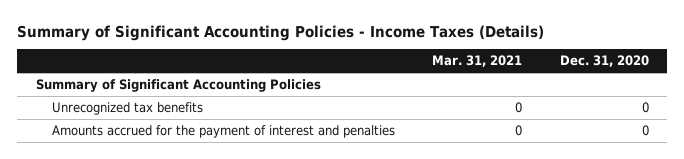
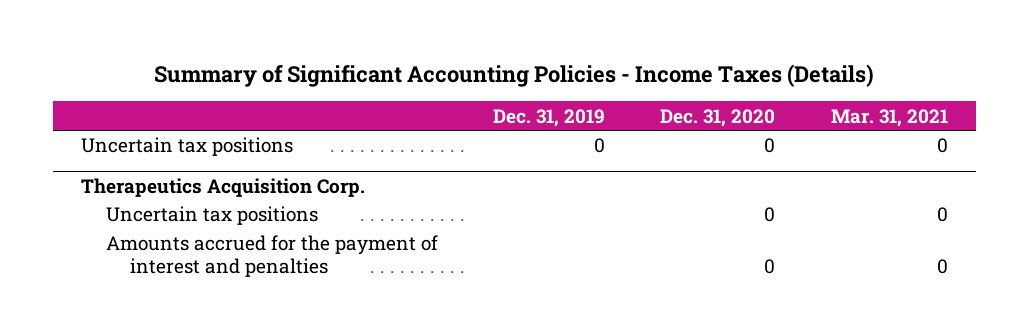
- | Mar. 31, 2021 | Dec. 31, 2020
+ | Dec. 31, 2019 | Dec. 31, 2020 | Mar. 31, 2021
- Summary of Significant Accounting Policies
- Unrecognized tax benefits | 0 | 0
+ Uncertain tax positions | 0 | 0 | 0
+ Therapeutics Acquisition Corp.
+ Uncertain tax positions | | 0 | 0

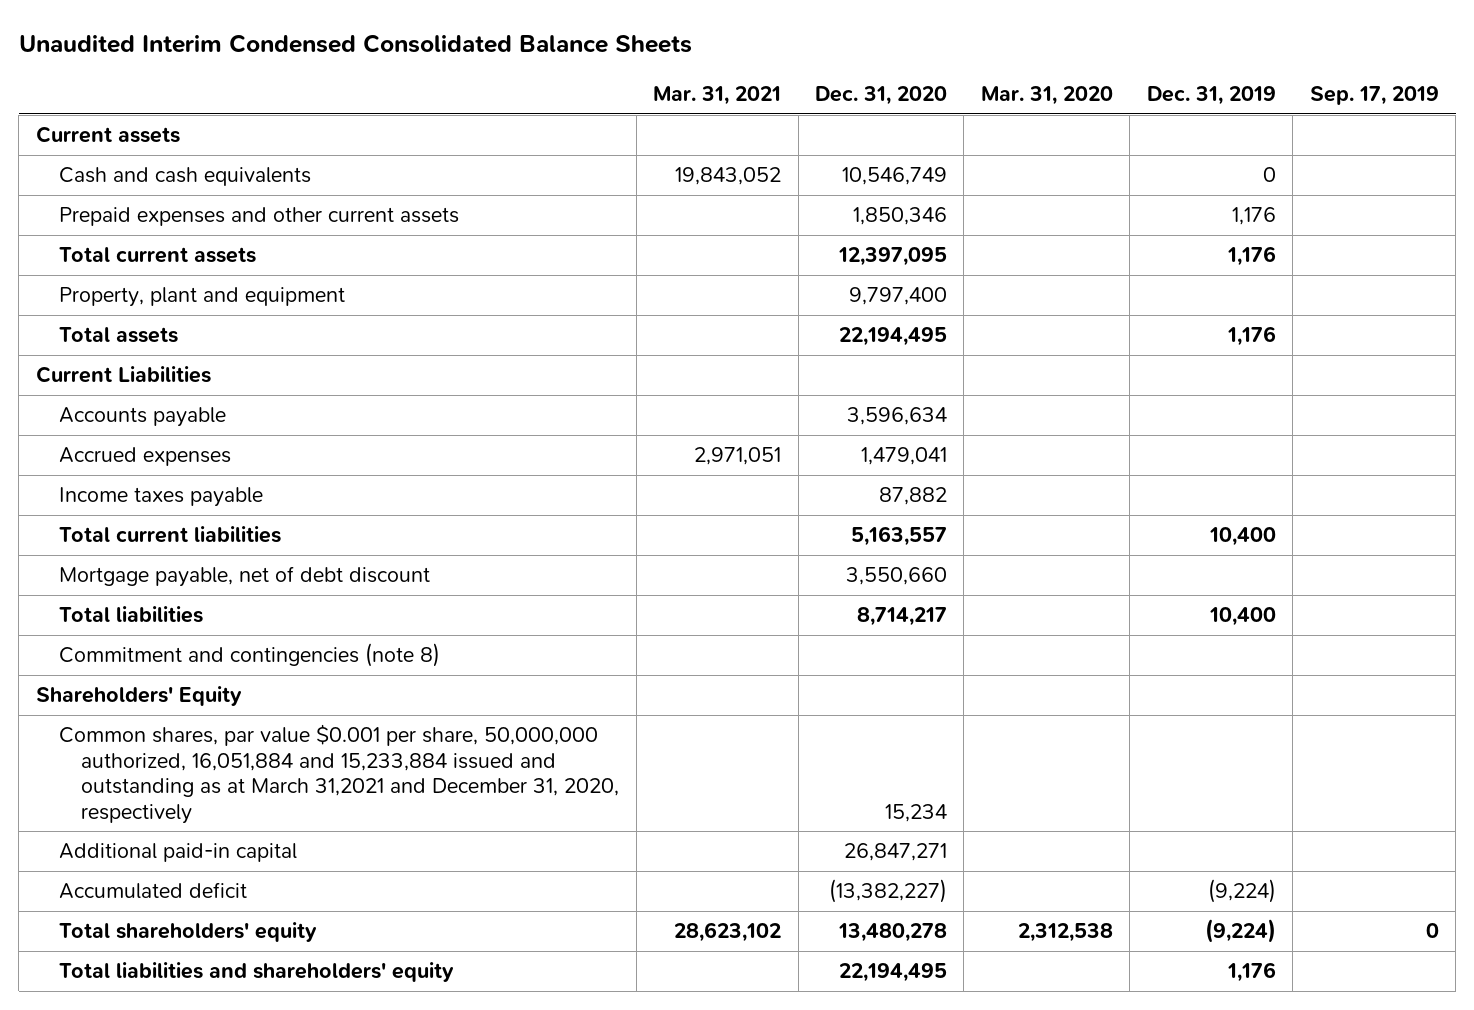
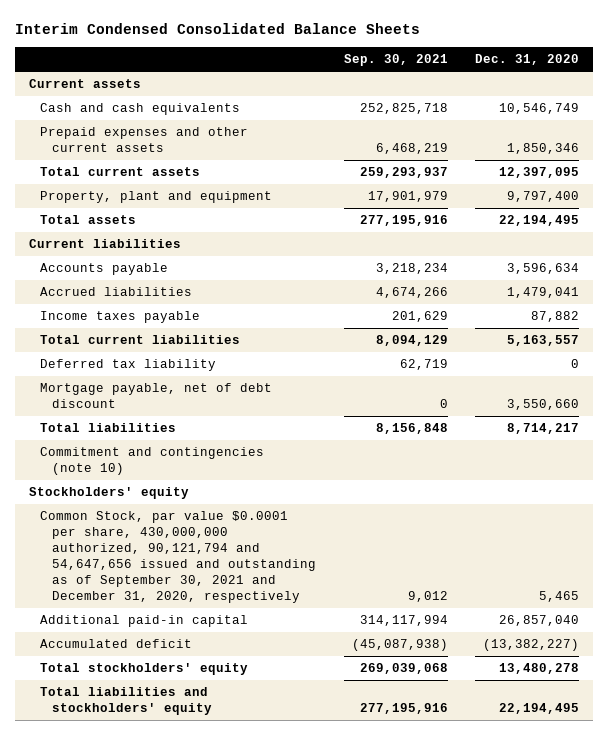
- Unaudited Interim Condensed Consolidated Balance Sheets
+ Interim Condensed Consolidated Balance Sheets
- | Mar. 31, 2021 | Dec. 31, 2020 | Mar. 31, 2020 | Dec. 31, 2019 | Sep. 17, 2019
+ | Sep. 30, 2021 | Dec. 31, 2020
- Current Liabilities
+ Current liabilities
- Accrued expenses | 2,971,051 | 1,479,041 | | |
+ Accrued liabilities | 4,674,266 | 1,479,041
+ Deferred tax liability | 62,719 | 0
- Commitment and contingencies (note 8)
- Shareholders' Equity
- Common shares, par value $0.001 per share, 50,000,000 authorized, 16,051,884 and 15,233,884 issued and outstanding as at March 31,2021 and December 31, 2020, respectively | | 15,234 | | |
- Additional paid-in capital | | 26,847,271 | | |
+ Commitment and contingencies (note 10)
+ Stockholders' equity
+ Common Stock, par value $0.0001 per share, 430,000,000 authorized, 90,121,794 and 54,647,656 issued and outstanding as of September 30, 2021 and December 31, 2020, respectively | 9,012 | 5,465
+ Additional paid-in capital | 314,117,994 | 26,857,040
- Total shareholders' equity | 28,623,102 | 13,480,278 | 2,312,538 | (9,224) | 0
- Total liabilities and shareholders' equity | | 22,194,495 | | 1,176 |
+ Total stockholders' equity | 269,039,068 | 13,480,278
+ Total liabilities and stockholders' equity | 277,195,916 | 22,194,495

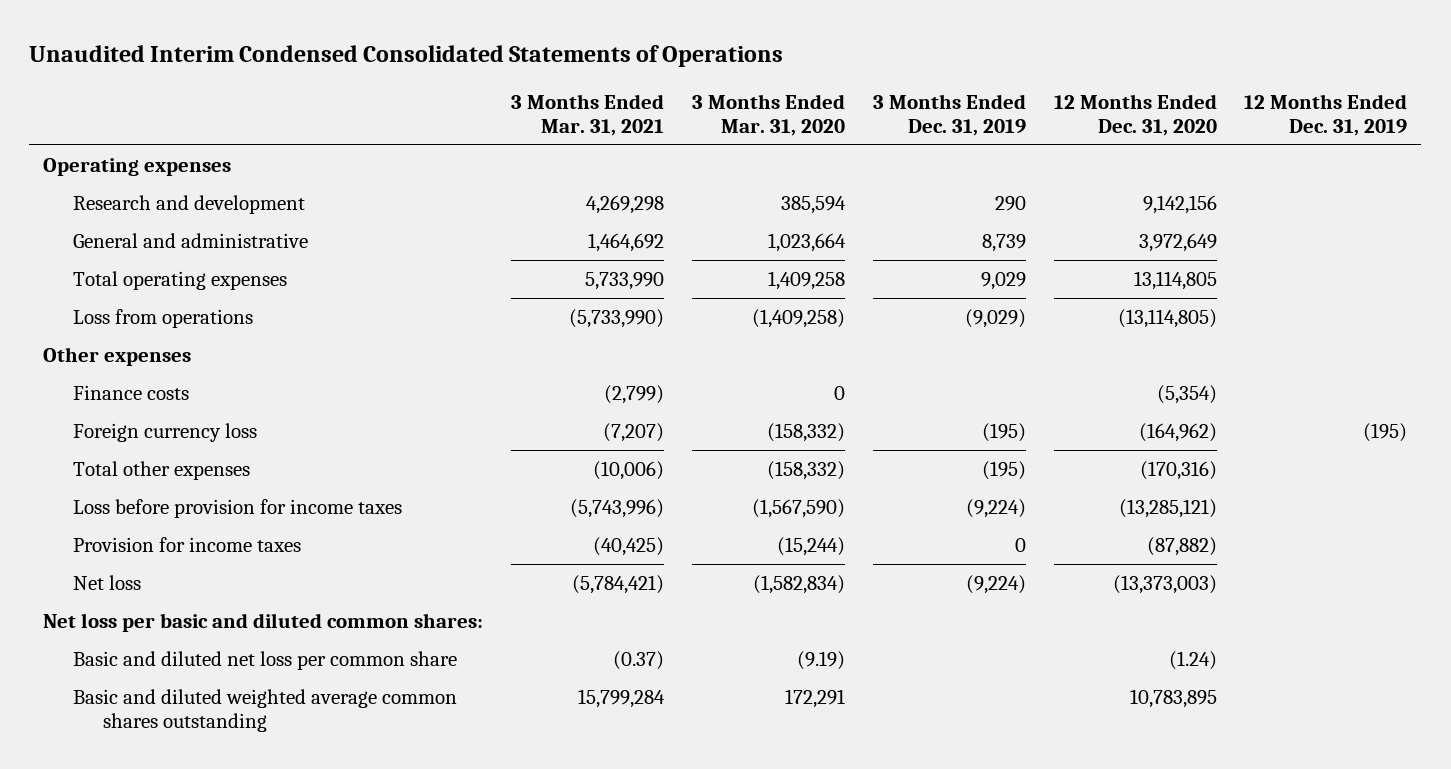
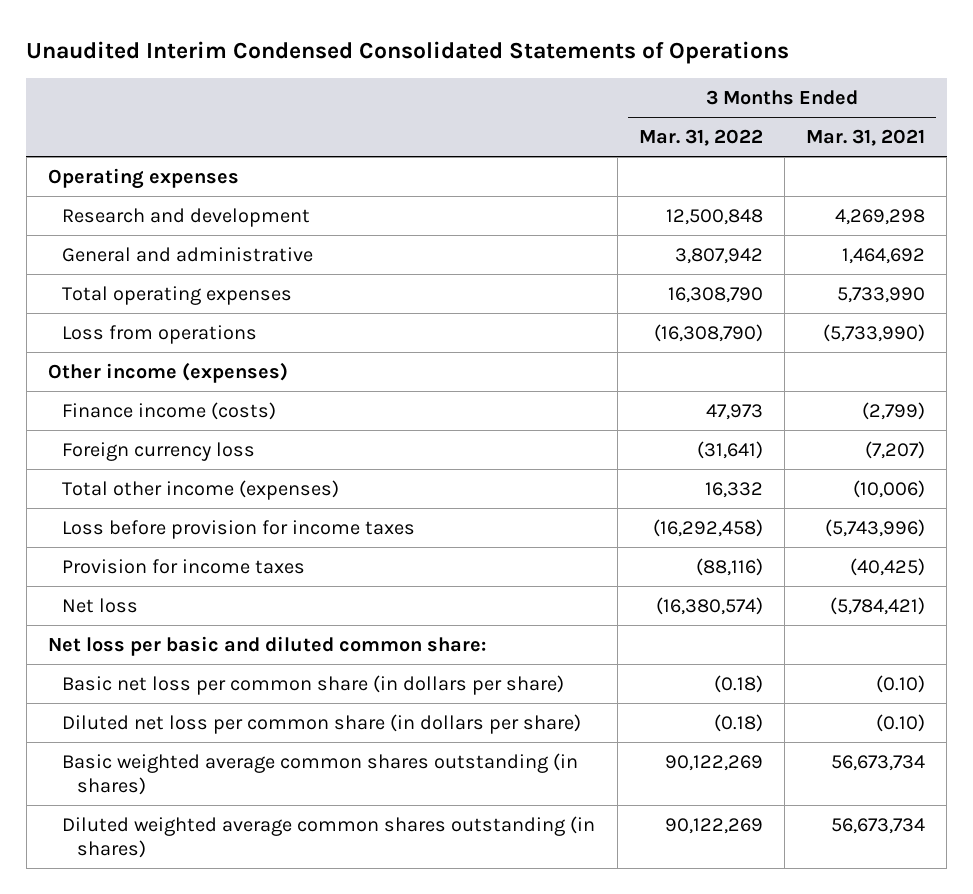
- | 3 Months Ended Mar. 31, 2021 | 3 Months Ended Mar. 31, 2020 | 3 Months Ended Dec. 31, 2019 | 12 Months Ended Dec. 31, 2020 | 12 Months Ended Dec. 31, 2019
+ | 3 Months Ended Mar. 31, 2022 | 3 Months Ended Mar. 31, 2021
- Other expenses
- Finance costs | (2,799) | 0 | | (5,354) |
+ Other income (expenses)
+ Finance income (costs) | 47,973 | (2,799)
- Total other expenses | (10,006) | (158,332) | (195) | (170,316) |
+ Total other income (expenses) | 16,332 | (10,006)
- Net loss per basic and diluted common shares:
- Basic and diluted net loss per common share | (0.37) | (9.19) | | (1.24) |
- Basic and diluted weighted average common shares outstanding | 15,799,284 | 172,291 | | 10,783,895 |
+ Net loss per basic and diluted common share:
+ Basic net loss per common share (in dollars per share) | (0.18) | (0.10)
+ Diluted net loss per common share (in dollars per share) | (0.18) | (0.10)
+ Basic weighted average common shares outstanding (in shares) | 90,122,269 | 56,673,734
+ Diluted weighted average common shares outstanding (in shares) | 90,122,269 | 56,673,734

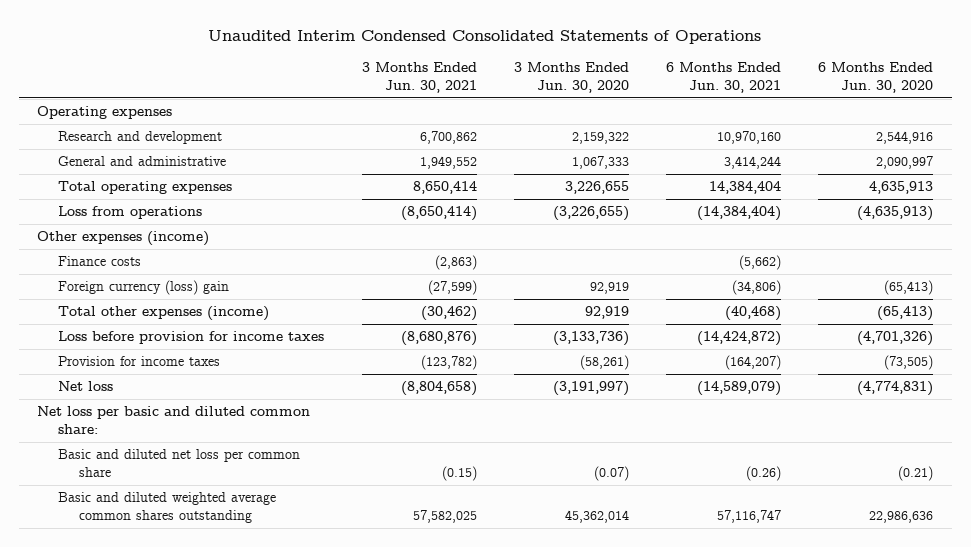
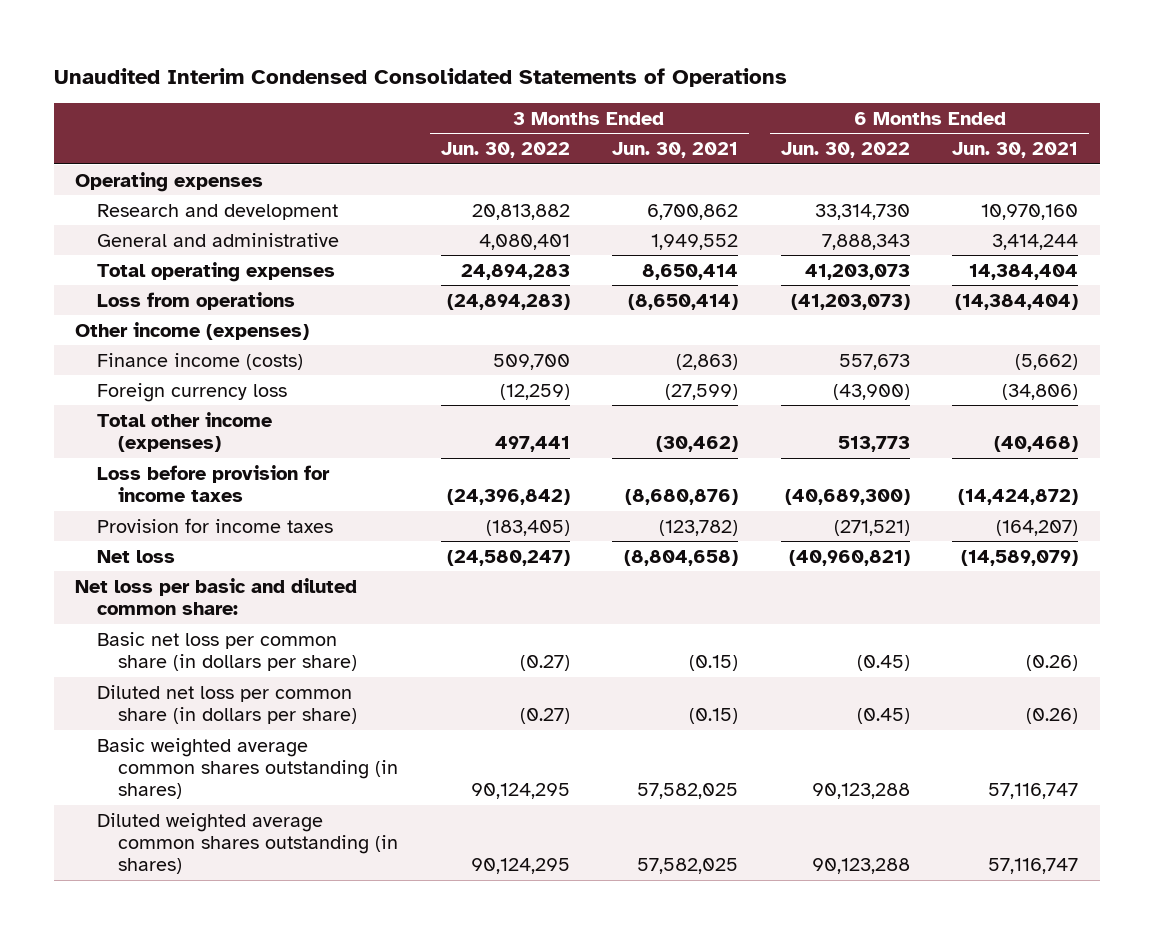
- | 3 Months Ended Jun. 30, 2021 | 3 Months Ended Jun. 30, 2020 | 6 Months Ended Jun. 30, 2021 | 6 Months Ended Jun. 30, 2020
+ | 3 Months Ended Jun. 30, 2022 | 3 Months Ended Jun. 30, 2021 | 6 Months Ended Jun. 30, 2022 | 6 Months Ended Jun. 30, 2021
- Other expenses (income)
- Finance costs | (2,863) | | (5,662) |
- Foreign currency (loss) gain | (27,599) | 92,919 | (34,806) | (65,413)
- Total other expenses (income) | (30,462) | 92,919 | (40,468) | (65,413)
+ Other income (expenses)
+ Finance income (costs) | 509,700 | (2,863) | 557,673 | (5,662)
+ Foreign currency loss | (12,259) | (27,599) | (43,900) | (34,806)
+ Total other income (expenses) | 497,441 | (30,462) | 513,773 | (40,468)
- Basic and diluted net loss per common share | (0.15) | (0.07) | (0.26) | (0.21)
- Basic and diluted weighted average common shares outstanding | 57,582,025 | 45,362,014 | 57,116,747 | 22,986,636
+ Basic net loss per common share (in dollars per share) | (0.27) | (0.15) | (0.45) | (0.26)
+ Diluted net loss per common share (in dollars per share) | (0.27) | (0.15) | (0.45) | (0.26)
+ Basic weighted average common shares outstanding (in shares) | 90,124,295 | 57,582,025 | 90,123,288 | 57,116,747
+ Diluted weighted average common shares outstanding (in shares) | 90,124,295 | 57,582,025 | 90,123,288 | 57,116,747

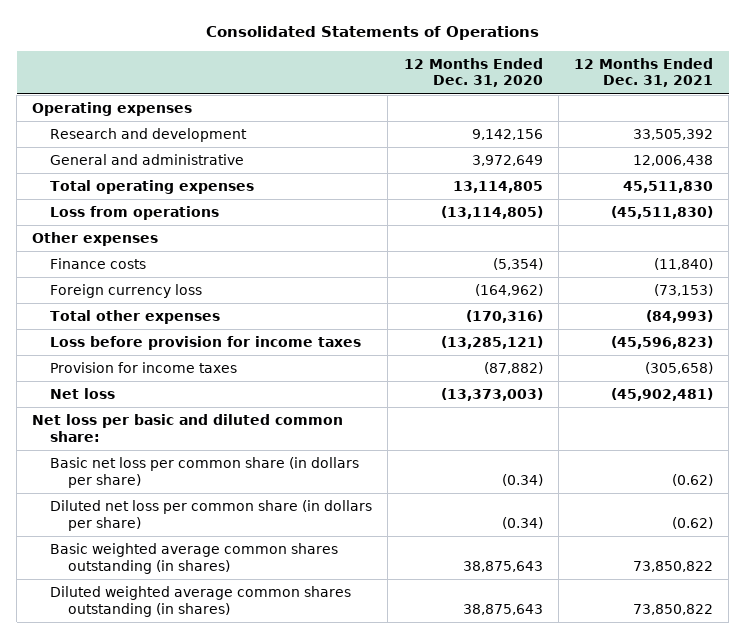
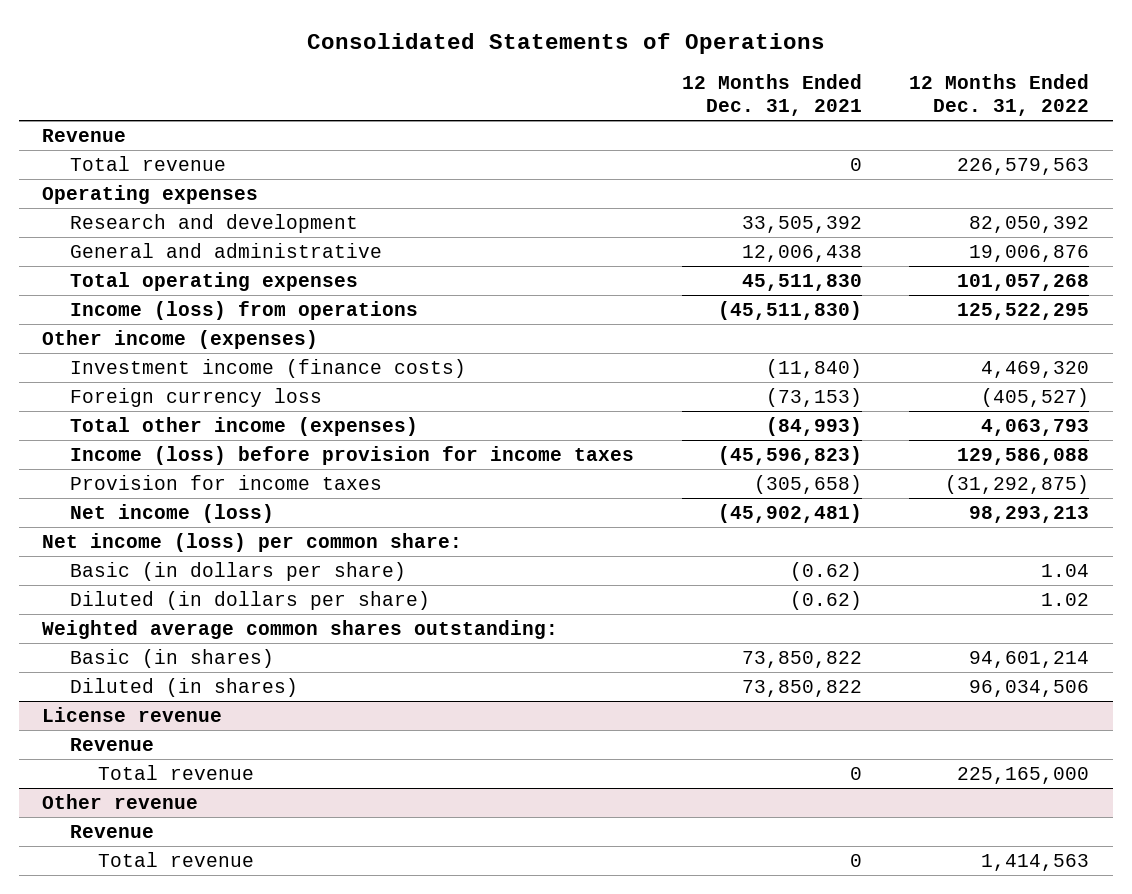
- | 12 Months Ended Dec. 31, 2020 | 12 Months Ended Dec. 31, 2021
+ | 12 Months Ended Dec. 31, 2021 | 12 Months Ended Dec. 31, 2022
+ Revenue
+ Total revenue | 0 | 226,579,563
- Loss from operations | (13,114,805) | (45,511,830)
- Other expenses
- Finance costs | (5,354) | (11,840)
+ Income (loss) from operations | (45,511,830) | 125,522,295
+ Other income (expenses)
+ Investment income (finance costs) | (11,840) | 4,469,320
- Total other expenses | (170,316) | (84,993)
- Loss before provision for income taxes | (13,285,121) | (45,596,823)
+ Total other income (expenses) | (84,993) | 4,063,793
+ Income (loss) before provision for income taxes | (45,596,823) | 129,586,088
- Net loss | (13,373,003) | (45,902,481)
- Net loss per basic and diluted common share:
- Basic net loss per common share (in dollars per share) | (0.34) | (0.62)
- Diluted net loss per common share (in dollars per share) | (0.34) | (0.62)
- Basic weighted average common shares outstanding (in shares) | 38,875,643 | 73,850,822
- Diluted weighted average common shares outstanding (in shares) | 38,875,643 | 73,850,822
+ Net income (loss) | (45,902,481) | 98,293,213
+ Net income (loss) per common share:
+ Basic (in dollars per share) | (0.62) | 1.04
+ Diluted (in dollars per share) | (0.62) | 1.02
+ Weighted average common shares outstanding:
+ Basic (in shares) | 73,850,822 | 94,601,214
+ Diluted (in shares) | 73,850,822 | 96,034,506
+ License revenue
+ Revenue
+ Total revenue | 0 | 225,165,000
+ Other revenue
+ Revenue
+ Total revenue | 0 | 1,414,563

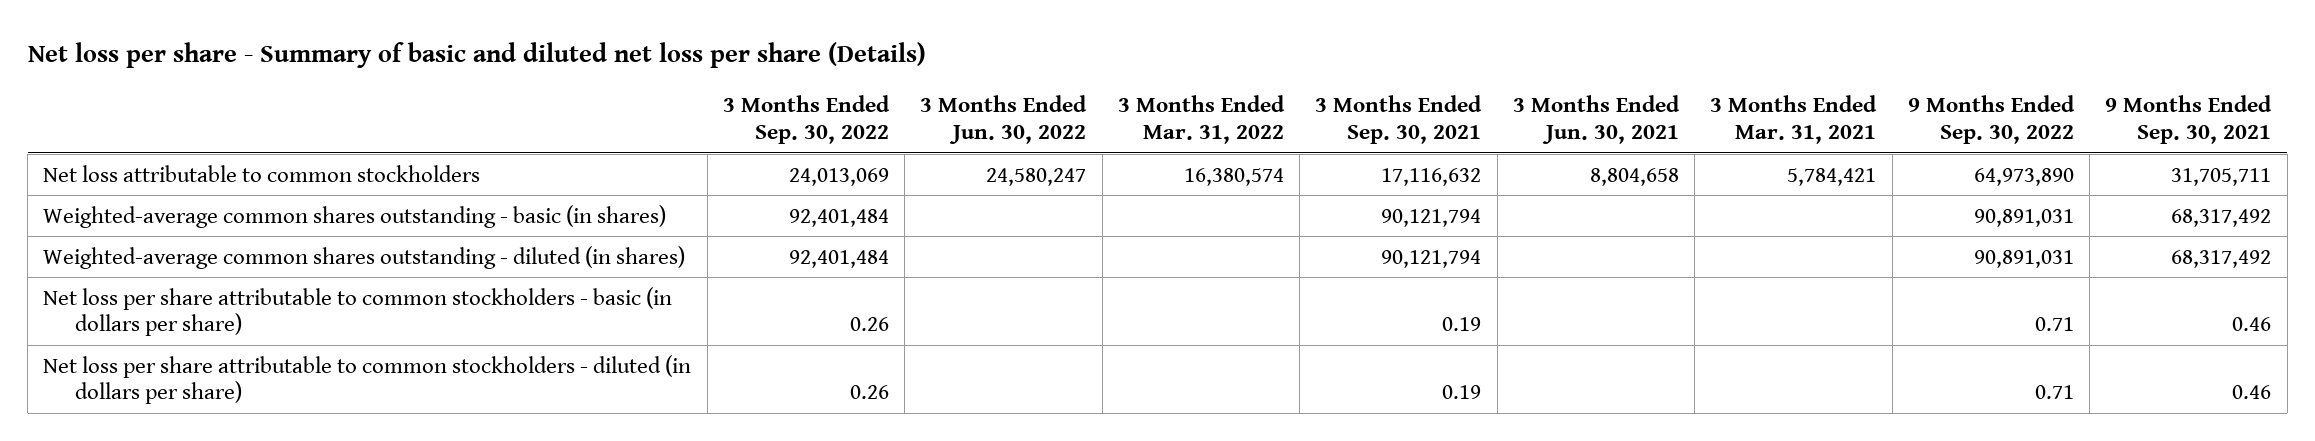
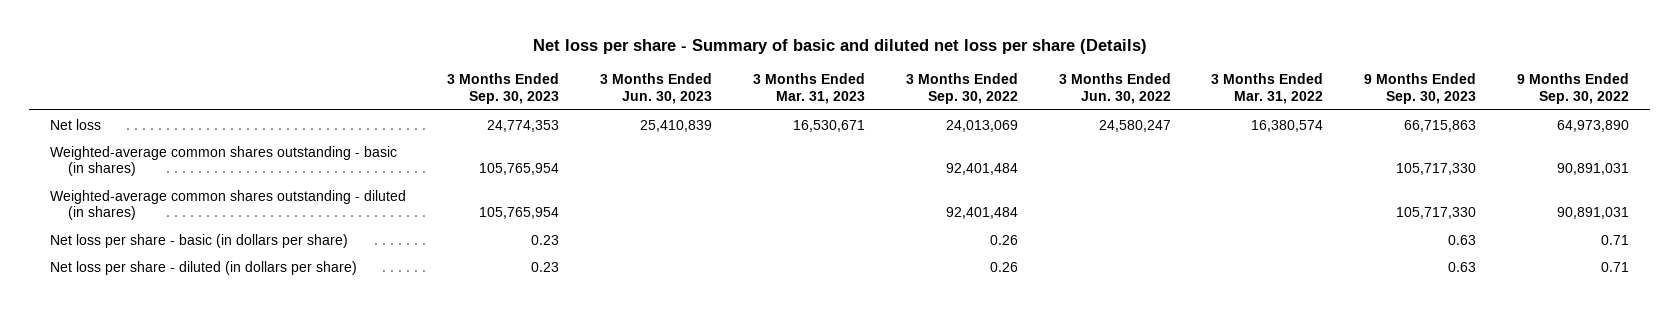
- | 3 Months Ended Sep. 30, 2022 | 3 Months Ended Jun. 30, 2022 | 3 Months Ended Mar. 31, 2022 | 3 Months Ended Sep. 30, 2021 | 3 Months Ended Jun. 30, 2021 | 3 Months Ended Mar. 31, 2021 | 9 Months Ended Sep. 30, 2022 | 9 Months Ended Sep. 30, 2021
+ | 3 Months Ended Sep. 30, 2023 | 3 Months Ended Jun. 30, 2023 | 3 Months Ended Mar. 31, 2023 | 3 Months Ended Sep. 30, 2022 | 3 Months Ended Jun. 30, 2022 | 3 Months Ended Mar. 31, 2022 | 9 Months Ended Sep. 30, 2023 | 9 Months Ended Sep. 30, 2022
- Net loss attributable to common stockholders | 24,013,069 | 24,580,247 | 16,380,574 | 17,116,632 | 8,804,658 | 5,784,421 | 64,973,890 | 31,705,711
+ Net loss | 24,774,353 | 25,410,839 | 16,530,671 | 24,013,069 | 24,580,247 | 16,380,574 | 66,715,863 | 64,973,890
- Net loss per share attributable to common stockholders - basic (in dollars per share) | 0.26 | | | 0.19 | | | 0.71 | 0.46
- Net loss per share attributable to common stockholders - diluted (in dollars per share) | 0.26 | | | 0.19 | | | 0.71 | 0.46
+ Net loss per share - basic (in dollars per share) | 0.23 | | | 0.26 | | | 0.63 | 0.71
+ Net loss per share - diluted (in dollars per share) | 0.23 | | | 0.26 | | | 0.63 | 0.71

